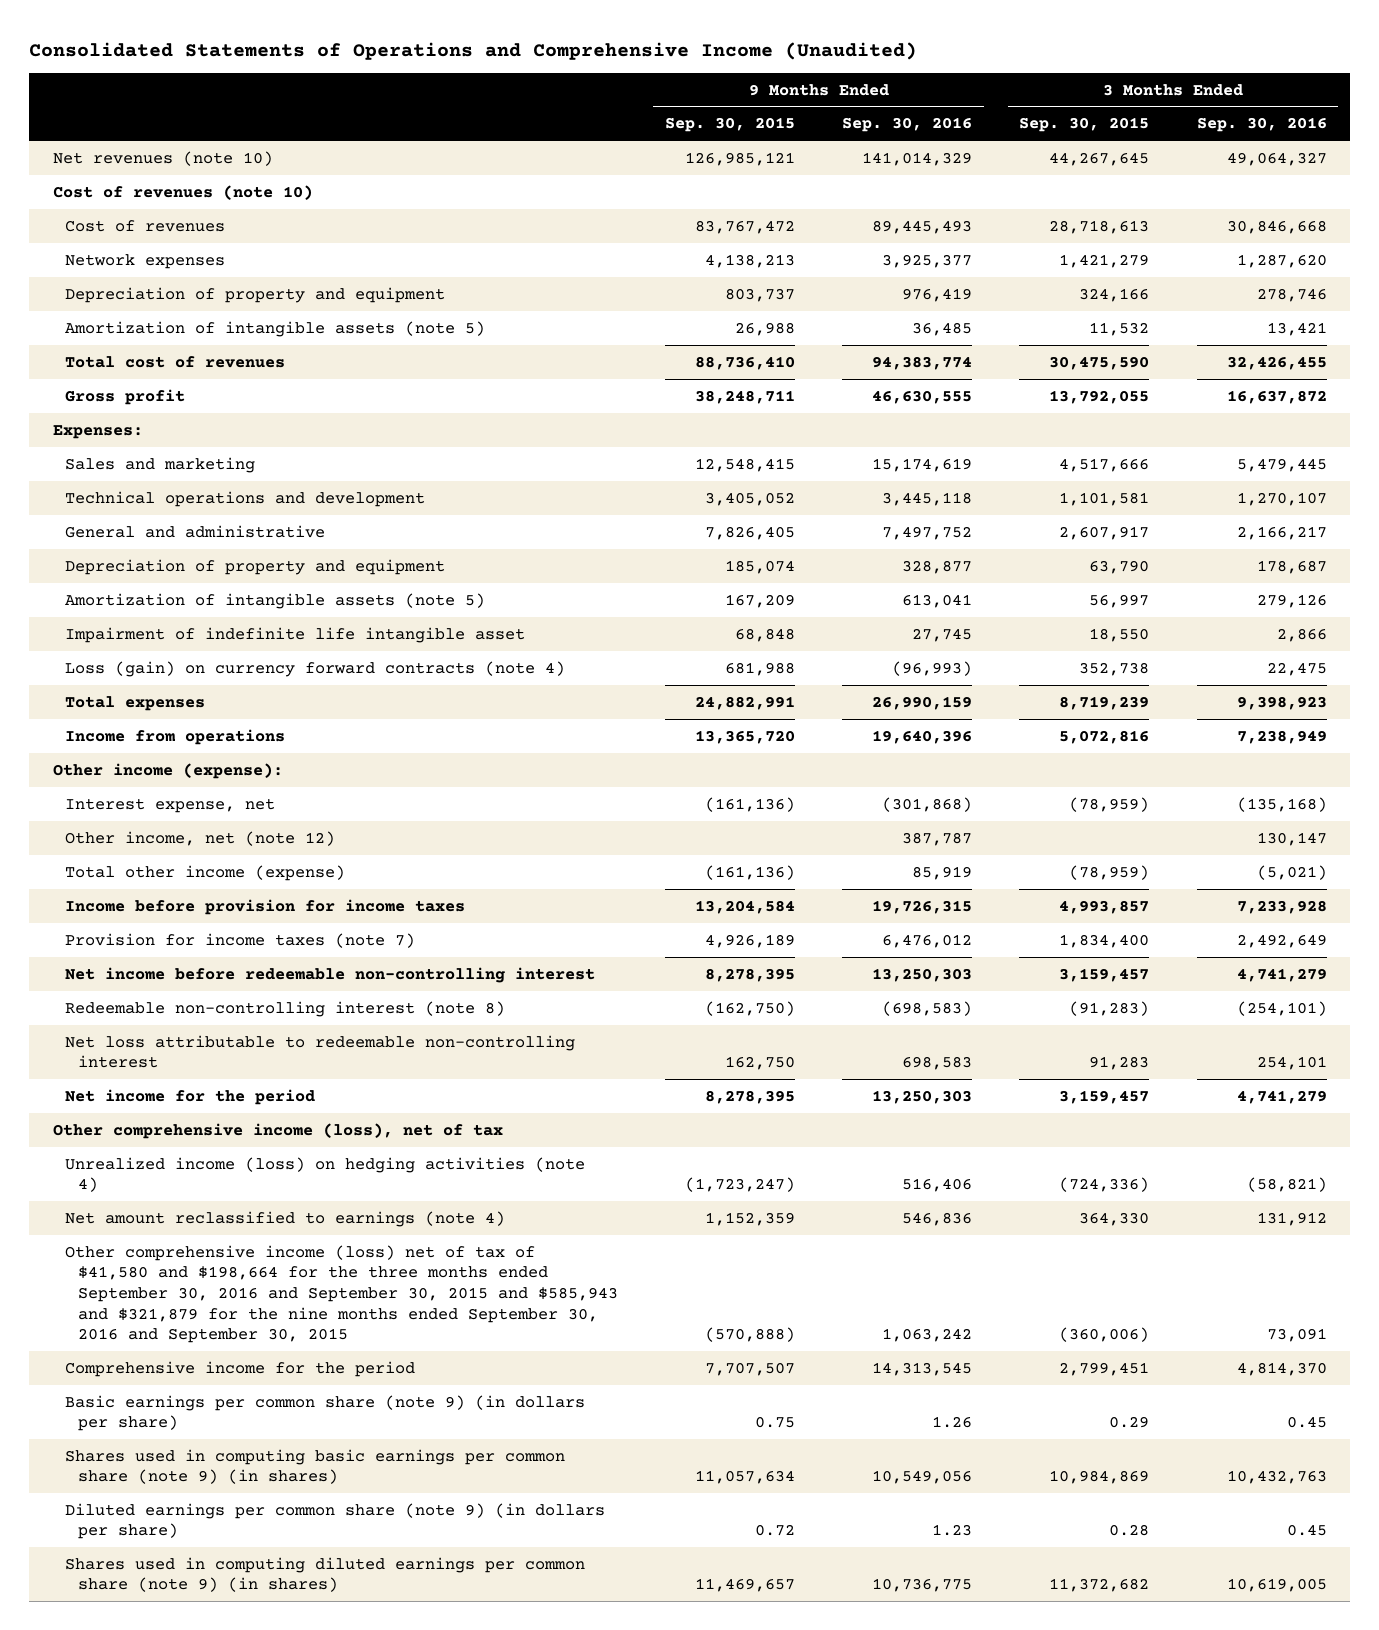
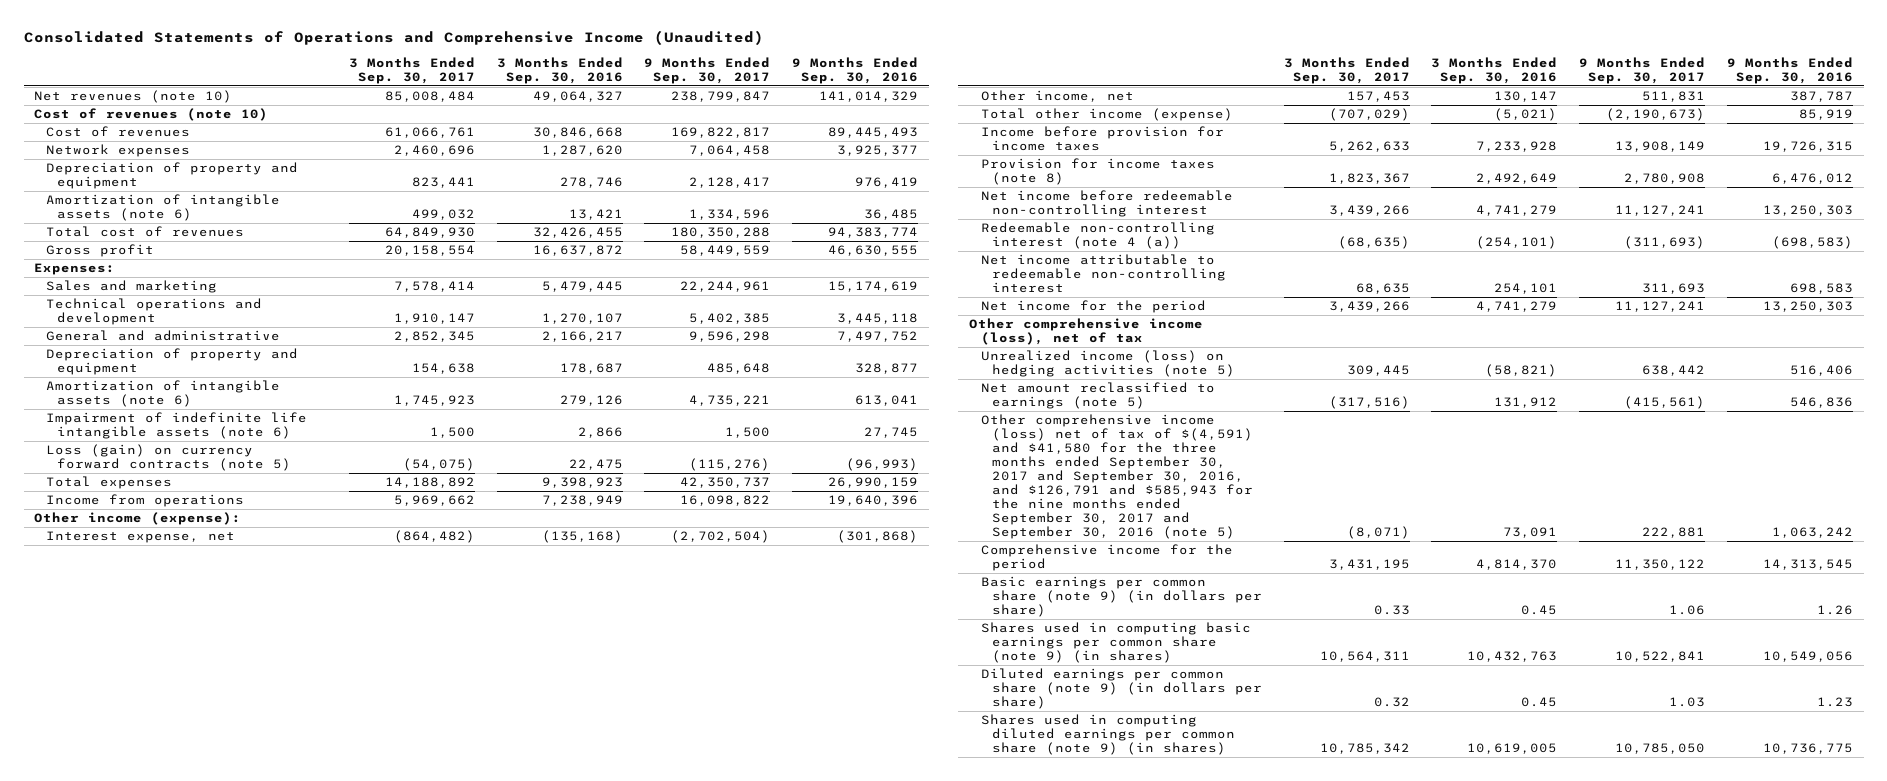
- | 9 Months Ended Sep. 30, 2015 | 9 Months Ended Sep. 30, 2016 | 3 Months Ended Sep. 30, 2015 | 3 Months Ended Sep. 30, 2016
+ | 3 Months Ended Sep. 30, 2017 | 3 Months Ended Sep. 30, 2016 | 9 Months Ended Sep. 30, 2017 | 9 Months Ended Sep. 30, 2016
- Amortization of intangible assets (note 5) | 26,988 | 36,485 | 11,532 | 13,421
+ Amortization of intangible assets (note 6) | 499,032 | 13,421 | 1,334,596 | 36,485
- Amortization of intangible assets (note 5) | 167,209 | 613,041 | 56,997 | 279,126
- Impairment of indefinite life intangible asset | 68,848 | 27,745 | 18,550 | 2,866
- Loss (gain) on currency forward contracts (note 4) | 681,988 | (96,993) | 352,738 | 22,475
+ Amortization of intangible assets (note 6) | 1,745,923 | 279,126 | 4,735,221 | 613,041
+ Impairment of indefinite life intangible assets (note 6) | 1,500 | 2,866 | 1,500 | 27,745
+ Loss (gain) on currency forward contracts (note 5) | (54,075) | 22,475 | (115,276) | (96,993)
- Other income, net (note 12) | | 387,787 | | 130,147
+ Other income, net | 157,453 | 130,147 | 511,831 | 387,787
- Provision for income taxes (note 7) | 4,926,189 | 6,476,012 | 1,834,400 | 2,492,649
+ Provision for income taxes (note 8) | 1,823,367 | 2,492,649 | 2,780,908 | 6,476,012
- Redeemable non-controlling interest (note 8) | (162,750) | (698,583) | (91,283) | (254,101)
- Net loss attributable to redeemable non-controlling interest | 162,750 | 698,583 | 91,283 | 254,101
+ Redeemable non-controlling interest (note 4 (a)) | (68,635) | (254,101) | (311,693) | (698,583)
+ Net income attributable to redeemable non-controlling interest | 68,635 | 254,101 | 311,693 | 698,583
- Unrealized income (loss) on hedging activities (note 4) | (1,723,247) | 516,406 | (724,336) | (58,821)
- Net amount reclassified to earnings (note 4) | 1,152,359 | 546,836 | 364,330 | 131,912
- Other comprehensive income (loss) net of tax of $41,580 and $198,664 for the three months ended September 30, 2016 and September 30, 2015 and $585,943 and $321,879 for the nine months ended September 30, 2016 and September 30, 2015 | (570,888) | 1,063,242 | (360,006) | 73,091
+ Unrealized income (loss) on hedging activities (note 5) | 309,445 | (58,821) | 638,442 | 516,406
+ Net amount reclassified to earnings (note 5) | (317,516) | 131,912 | (415,561) | 546,836
+ Other comprehensive income (loss) net of tax of $(4,591) and $41,580 for the three months ended September 30, 2017 and September 30, 2016, and $126,791 and $585,943 for the nine months ended September 30, 2017 and September 30, 2016 (note 5) | (8,071) | 73,091 | 222,881 | 1,063,242

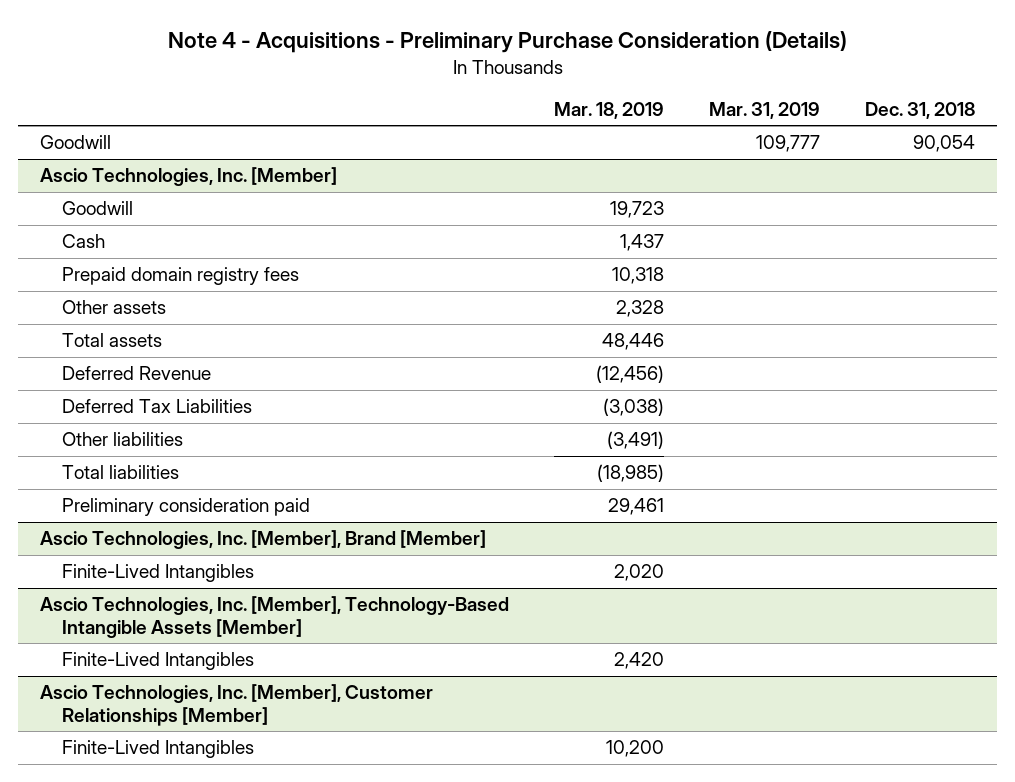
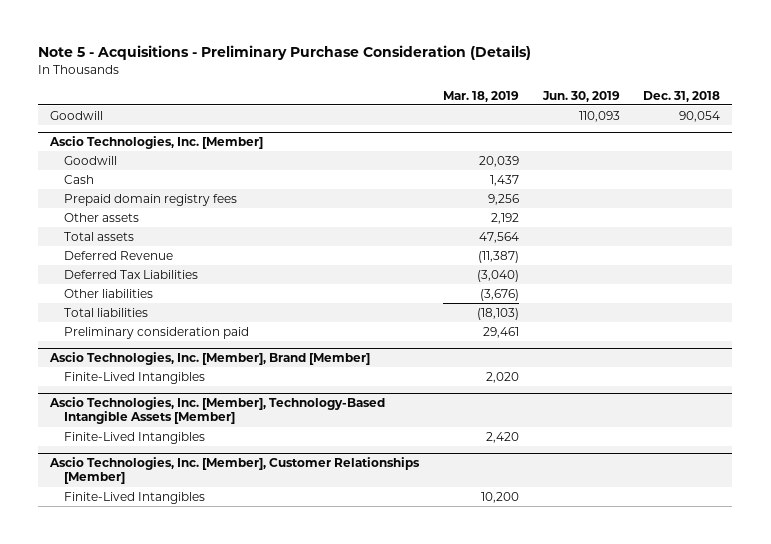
- Note 4 - Acquisitions - Preliminary Purchase Consideration (Details)
+ Note 5 - Acquisitions - Preliminary Purchase Consideration (Details)
- | Mar. 18, 2019 | Mar. 31, 2019 | Dec. 31, 2018
+ | Mar. 18, 2019 | Jun. 30, 2019 | Dec. 31, 2018
@ Ascio Technologies, Inc. [Member]
- Goodwill | 19,723 | |
+ Goodwill | 20,039 | |
- Prepaid domain registry fees | 10,318 | |
- Other assets | 2,328 | |
- Total assets | 48,446 | |
- Deferred Revenue | (12,456) | |
- Deferred Tax Liabilities | (3,038) | |
- Other liabilities | (3,491) | |
- Total liabilities | (18,985) | |
+ Prepaid domain registry fees | 9,256 | |
+ Other assets | 2,192 | |
+ Total assets | 47,564 | |
+ Deferred Revenue | (11,387) | |
+ Deferred Tax Liabilities | (3,040) | |
+ Other liabilities | (3,676) | |
+ Total liabilities | (18,103) | |

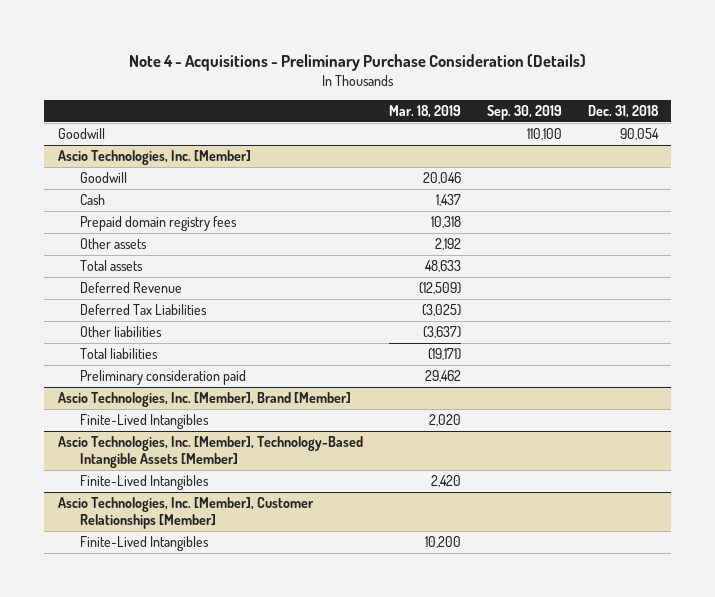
- Note 5 - Acquisitions - Preliminary Purchase Consideration (Details)
+ Note 4 - Acquisitions - Preliminary Purchase Consideration (Details)
- | Mar. 18, 2019 | Jun. 30, 2019 | Dec. 31, 2018
+ | Mar. 18, 2019 | Sep. 30, 2019 | Dec. 31, 2018
@ Ascio Technologies, Inc. [Member]
- Goodwill | 20,039 | |
+ Goodwill | 20,046 | |
- Prepaid domain registry fees | 9,256 | |
+ Prepaid domain registry fees | 10,318 | |
- Total assets | 47,564 | |
- Deferred Revenue | (11,387) | |
- Deferred Tax Liabilities | (3,040) | |
- Other liabilities | (3,676) | |
- Total liabilities | (18,103) | |
- Preliminary consideration paid | 29,461 | |
+ Total assets | 48,633 | |
+ Deferred Revenue | (12,509) | |
+ Deferred Tax Liabilities | (3,025) | |
+ Other liabilities | (3,637) | |
+ Total liabilities | (19,171) | |
+ Preliminary consideration paid | 29,462 | |

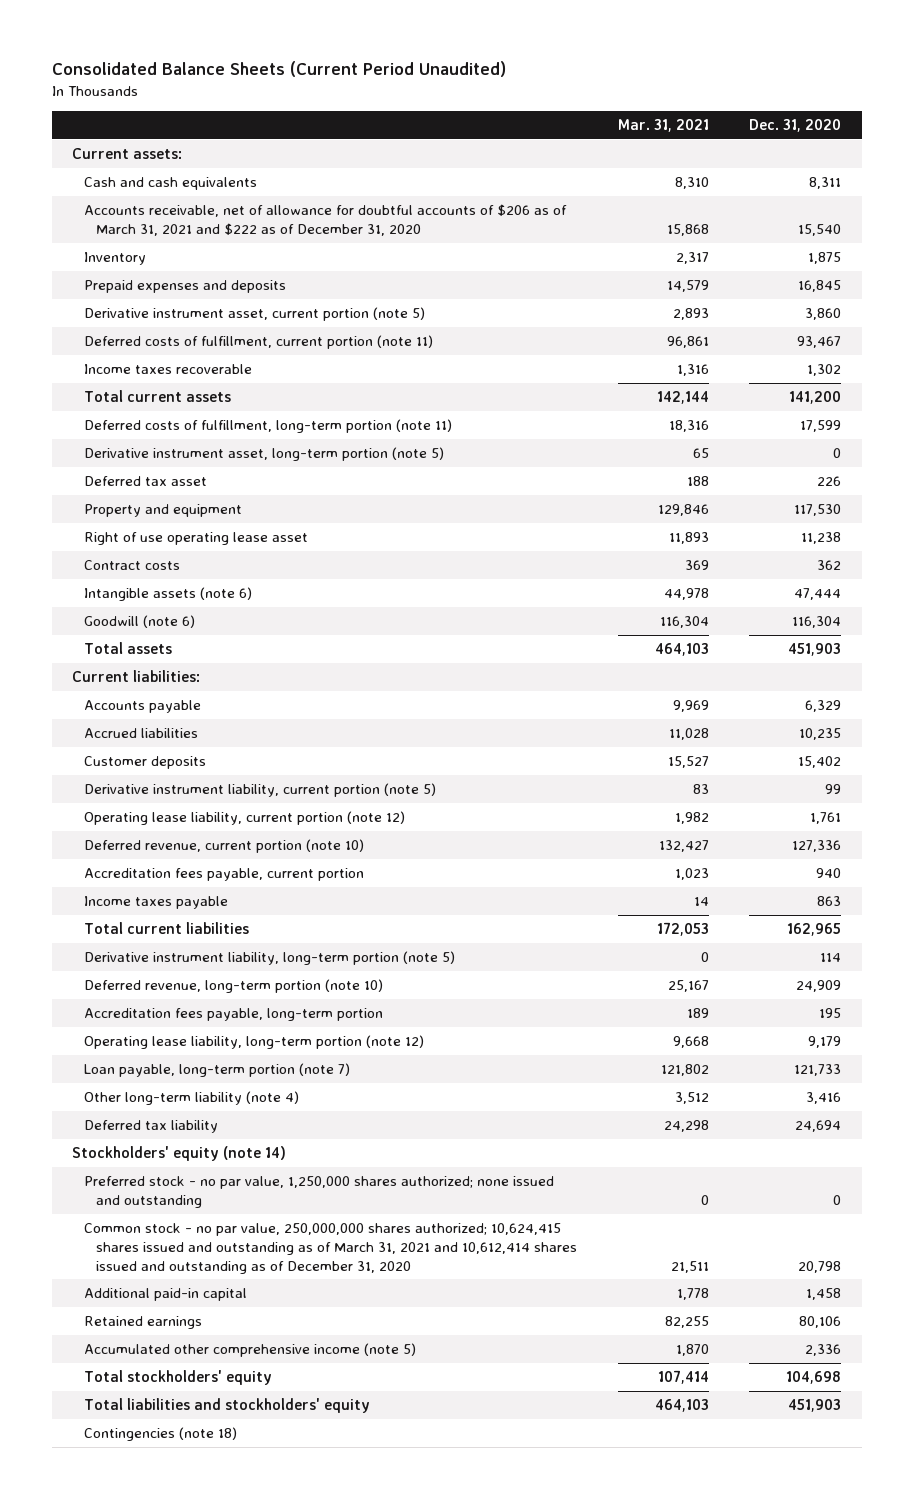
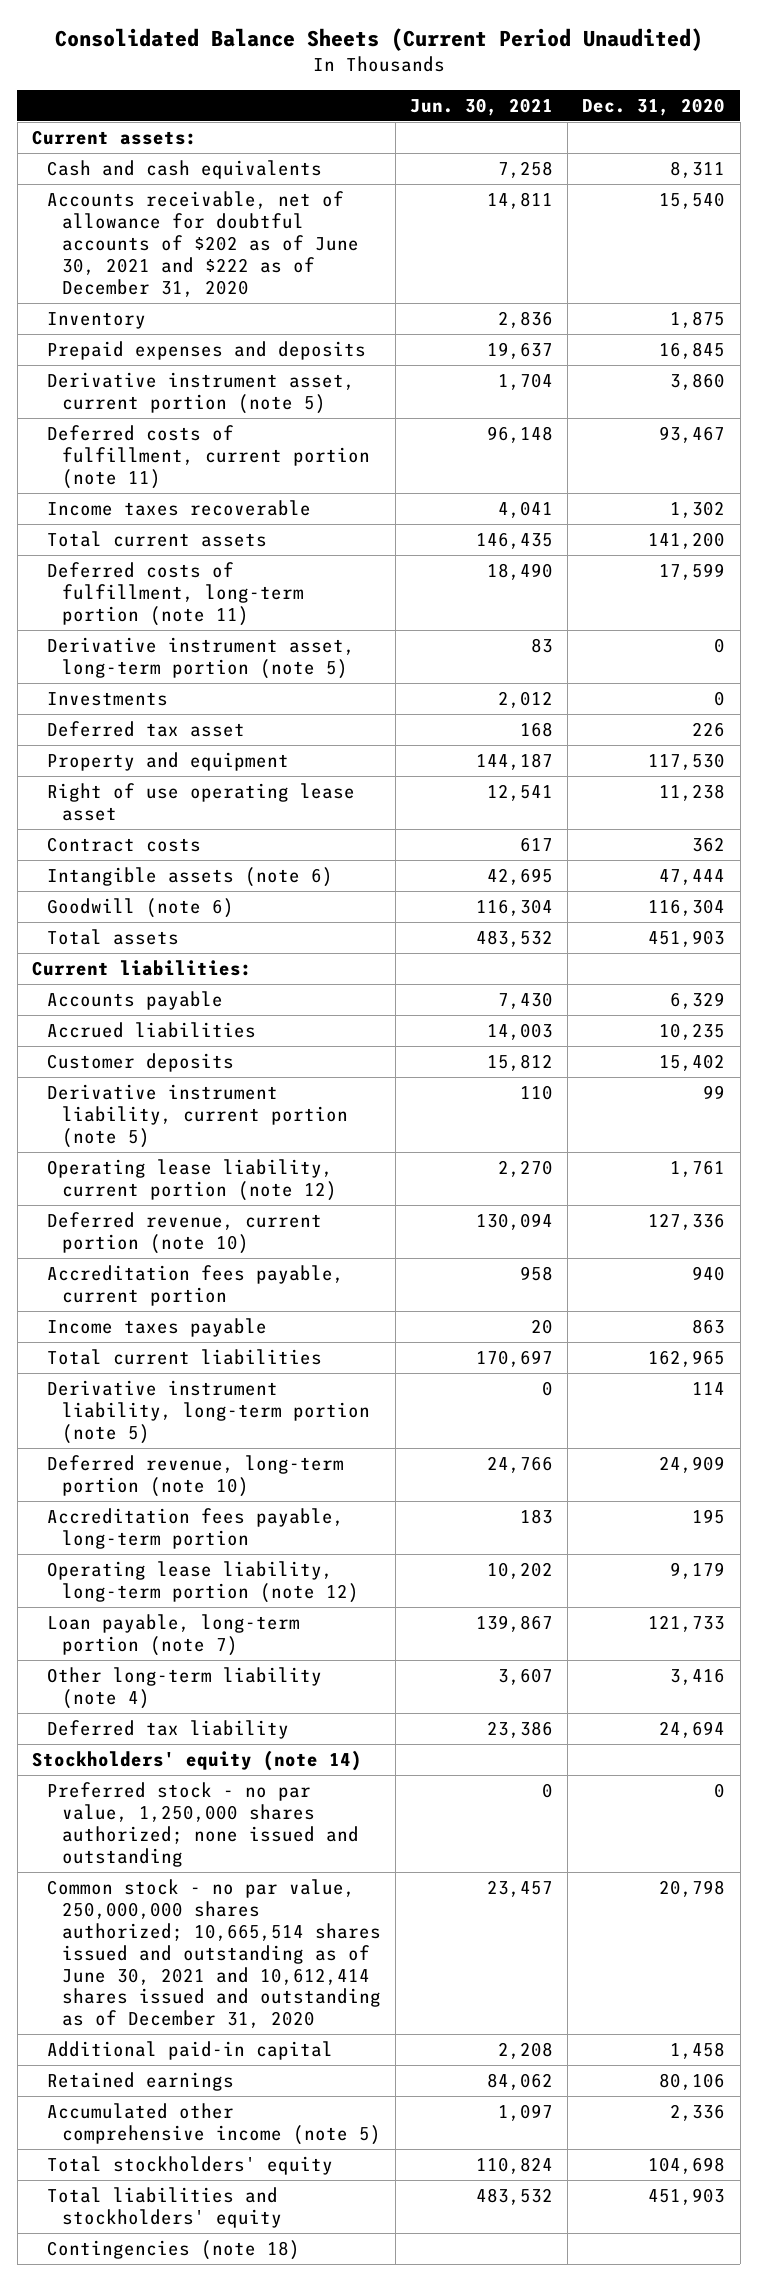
- | Mar. 31, 2021 | Dec. 31, 2020
+ | Jun. 30, 2021 | Dec. 31, 2020
- Accounts receivable, net of allowance for doubtful accounts of $206 as of March 31, 2021 and $222 as of December 31, 2020 | 15,868 | 15,540
+ Accounts receivable, net of allowance for doubtful accounts of $202 as of June 30, 2021 and $222 as of December 31, 2020 | 14,811 | 15,540
+ Investments | 2,012 | 0
- Common stock - no par value, 250,000,000 shares authorized; 10,624,415 shares issued and outstanding as of March 31, 2021 and 10,612,414 shares issued and outstanding as of December 31, 2020 | 21,511 | 20,798
+ Common stock - no par value, 250,000,000 shares authorized; 10,665,514 shares issued and outstanding as of June 30, 2021 and 10,612,414 shares issued and outstanding as of December 31, 2020 | 23,457 | 20,798

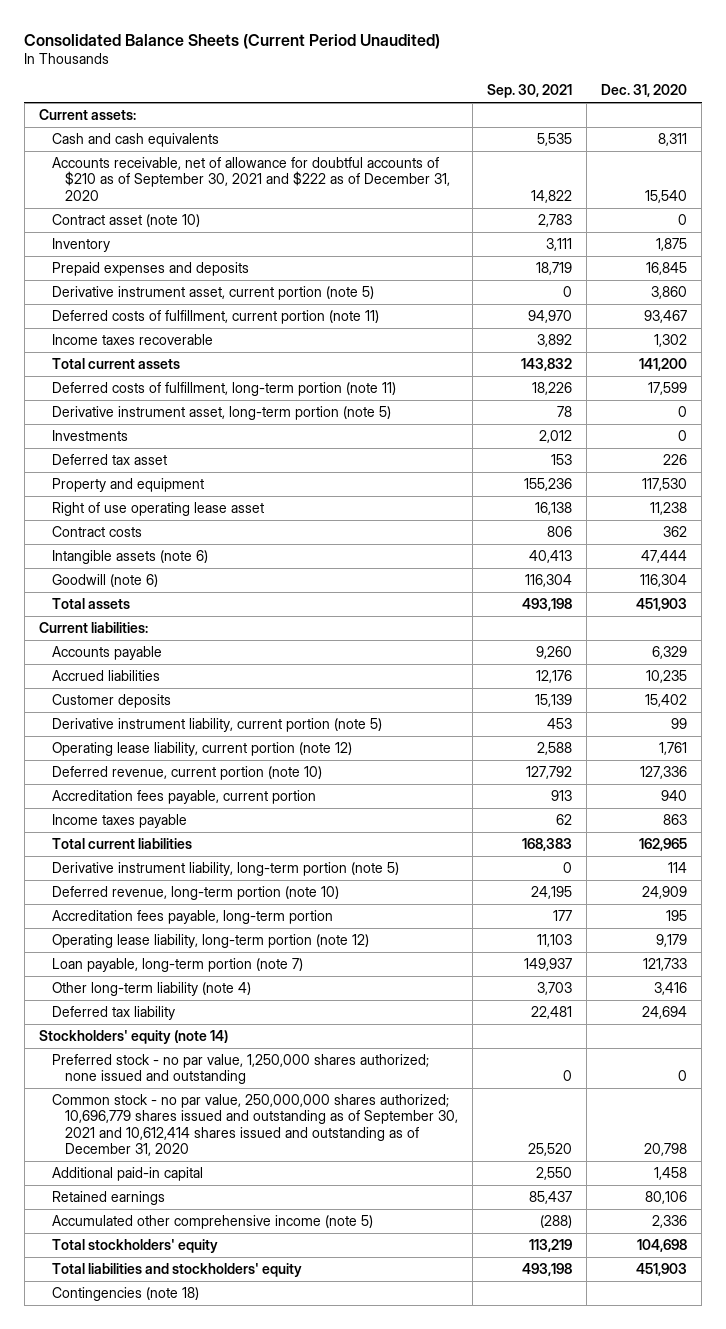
- | Jun. 30, 2021 | Dec. 31, 2020
+ | Sep. 30, 2021 | Dec. 31, 2020
- Accounts receivable, net of allowance for doubtful accounts of $202 as of June 30, 2021 and $222 as of December 31, 2020 | 14,811 | 15,540
+ Accounts receivable, net of allowance for doubtful accounts of $210 as of September 30, 2021 and $222 as of December 31, 2020 | 14,822 | 15,540
+ Contract asset (note 10) | 2,783 | 0
- Common stock - no par value, 250,000,000 shares authorized; 10,665,514 shares issued and outstanding as of June 30, 2021 and 10,612,414 shares issued and outstanding as of December 31, 2020 | 23,457 | 20,798
+ Common stock - no par value, 250,000,000 shares authorized; 10,696,779 shares issued and outstanding as of September 30, 2021 and 10,612,414 shares issued and outstanding as of December 31, 2020 | 25,520 | 20,798

